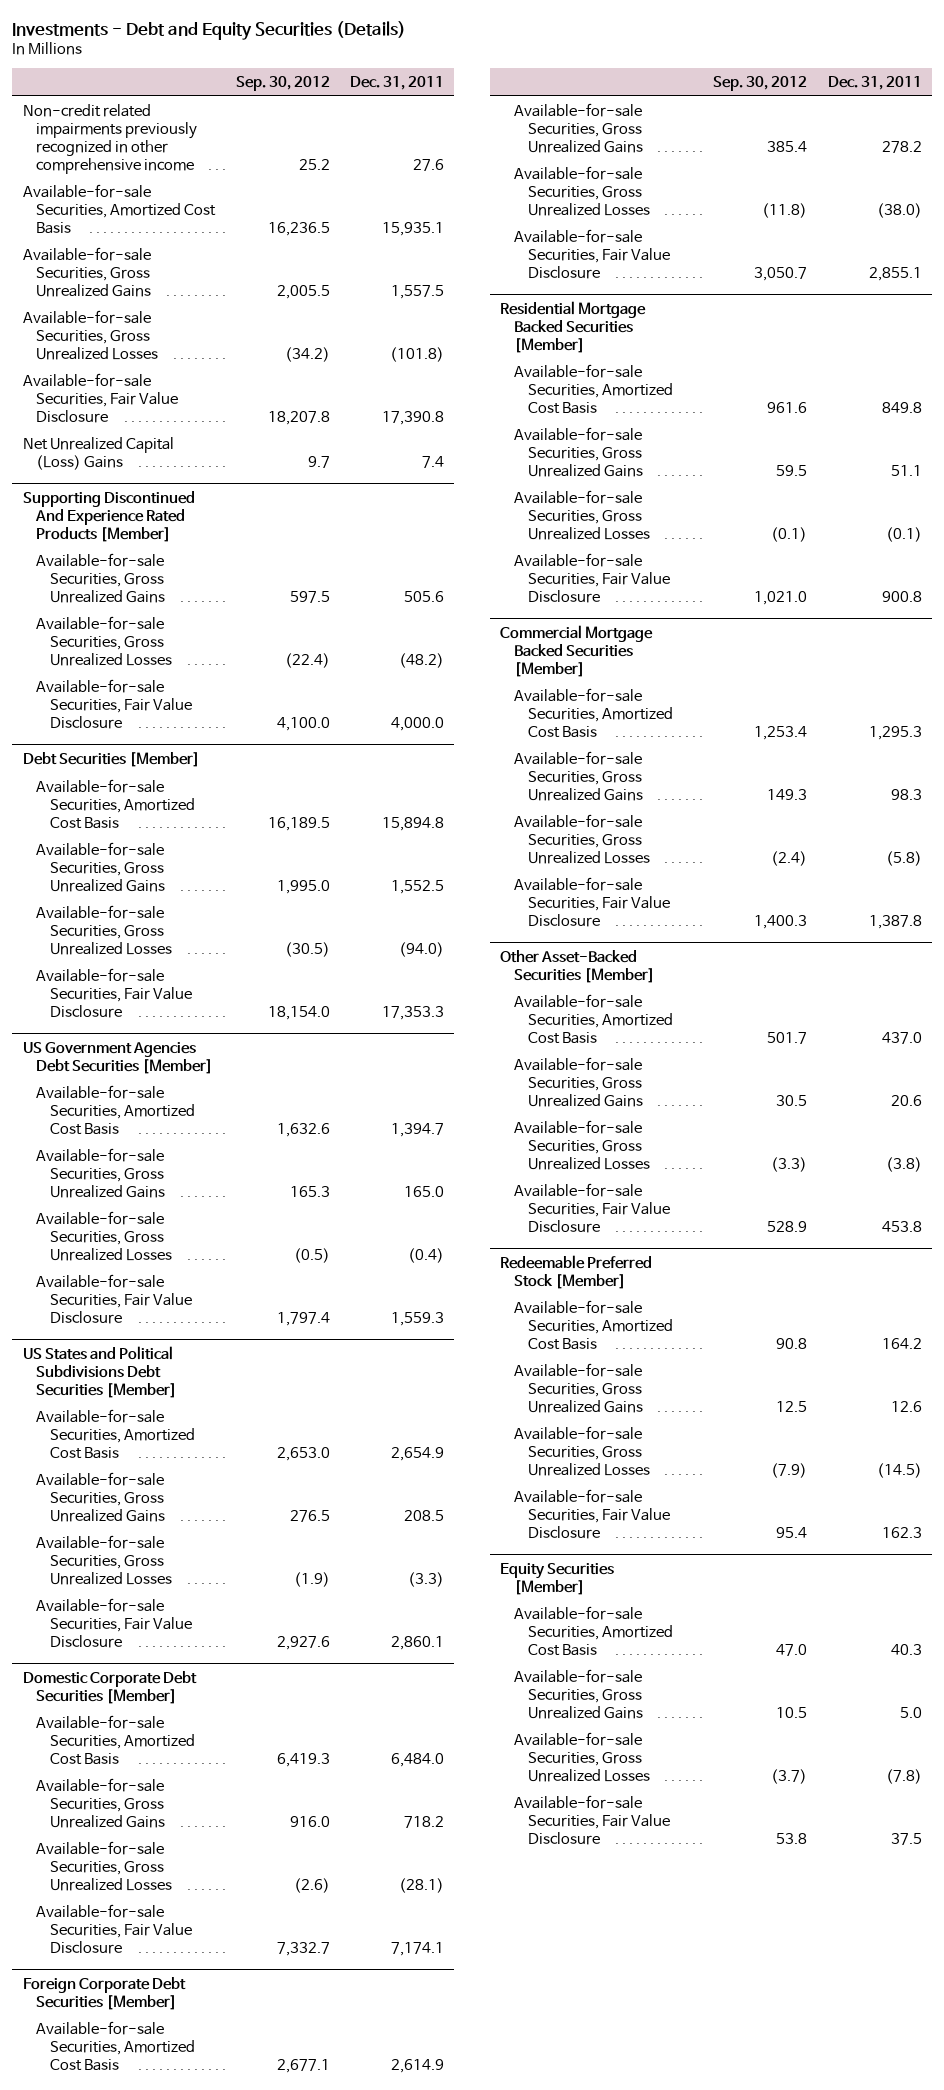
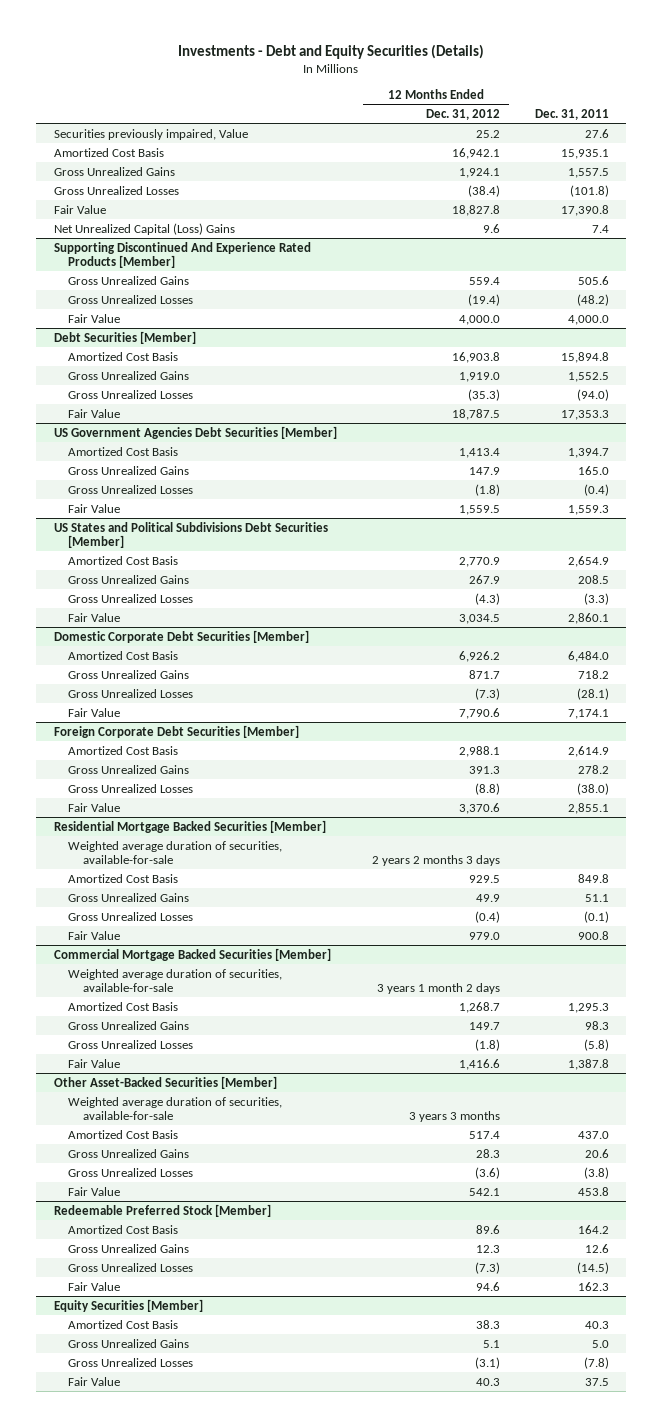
- | Sep. 30, 2012 | Dec. 31, 2011
+ | 12 Months Ended Dec. 31, 2012 | Dec. 31, 2011
- Non-credit related impairments previously recognized in other comprehensive income | 25.2 | 27.6
- Available-for-sale Securities, Amortized Cost Basis | 16,236.5 | 15,935.1
- Available-for-sale Securities, Gross Unrealized Gains | 2,005.5 | 1,557.5
- Available-for-sale Securities, Gross Unrealized Losses | (34.2) | (101.8)
- Available-for-sale Securities, Fair Value Disclosure | 18,207.8 | 17,390.8
+ Securities previously impaired, Value | 25.2 | 27.6
+ Amortized Cost Basis | 16,942.1 | 15,935.1
+ Gross Unrealized Gains | 1,924.1 | 1,557.5
+ Gross Unrealized Losses | (38.4) | (101.8)
+ Fair Value | 18,827.8 | 17,390.8
@ Supporting Discontinued And Experience Rated Products [Member]
- Available-for-sale Securities, Gross Unrealized Gains | 597.5 | 505.6
- Available-for-sale Securities, Gross Unrealized Losses | (22.4) | (48.2)
- Available-for-sale Securities, Fair Value Disclosure | 4,100.0 | 4,000.0
+ Gross Unrealized Gains | 559.4 | 505.6
+ Gross Unrealized Losses | (19.4) | (48.2)
+ Fair Value | 4,000.0 | 4,000.0
@ Debt Securities [Member]
- Available-for-sale Securities, Amortized Cost Basis | 16,189.5 | 15,894.8
- Available-for-sale Securities, Gross Unrealized Gains | 1,995.0 | 1,552.5
- Available-for-sale Securities, Gross Unrealized Losses | (30.5) | (94.0)
- Available-for-sale Securities, Fair Value Disclosure | 18,154.0 | 17,353.3
+ Amortized Cost Basis | 16,903.8 | 15,894.8
+ Gross Unrealized Gains | 1,919.0 | 1,552.5
+ Gross Unrealized Losses | (35.3) | (94.0)
+ Fair Value | 18,787.5 | 17,353.3
@ US Government Agencies Debt Securities [Member]
- Available-for-sale Securities, Amortized Cost Basis | 1,632.6 | 1,394.7
- Available-for-sale Securities, Gross Unrealized Gains | 165.3 | 165.0
- Available-for-sale Securities, Gross Unrealized Losses | (0.5) | (0.4)
- Available-for-sale Securities, Fair Value Disclosure | 1,797.4 | 1,559.3
+ Amortized Cost Basis | 1,413.4 | 1,394.7
+ Gross Unrealized Gains | 147.9 | 165.0
+ Gross Unrealized Losses | (1.8) | (0.4)
+ Fair Value | 1,559.5 | 1,559.3
@ US States and Political Subdivisions Debt Securities [Member]
- Available-for-sale Securities, Amortized Cost Basis | 2,653.0 | 2,654.9
- Available-for-sale Securities, Gross Unrealized Gains | 276.5 | 208.5
- Available-for-sale Securities, Gross Unrealized Losses | (1.9) | (3.3)
- Available-for-sale Securities, Fair Value Disclosure | 2,927.6 | 2,860.1
+ Amortized Cost Basis | 2,770.9 | 2,654.9
+ Gross Unrealized Gains | 267.9 | 208.5
+ Gross Unrealized Losses | (4.3) | (3.3)
+ Fair Value | 3,034.5 | 2,860.1
@ Domestic Corporate Debt Securities [Member]
- Available-for-sale Securities, Amortized Cost Basis | 6,419.3 | 6,484.0
- Available-for-sale Securities, Gross Unrealized Gains | 916.0 | 718.2
- Available-for-sale Securities, Gross Unrealized Losses | (2.6) | (28.1)
- Available-for-sale Securities, Fair Value Disclosure | 7,332.7 | 7,174.1
+ Amortized Cost Basis | 6,926.2 | 6,484.0
+ Gross Unrealized Gains | 871.7 | 718.2
+ Gross Unrealized Losses | (7.3) | (28.1)
+ Fair Value | 7,790.6 | 7,174.1
@ Foreign Corporate Debt Securities [Member]
- Available-for-sale Securities, Amortized Cost Basis | 2,677.1 | 2,614.9
- Available-for-sale Securities, Gross Unrealized Gains | 385.4 | 278.2
- Available-for-sale Securities, Gross Unrealized Losses | (11.8) | (38.0)
- Available-for-sale Securities, Fair Value Disclosure | 3,050.7 | 2,855.1
+ Amortized Cost Basis | 2,988.1 | 2,614.9
+ Gross Unrealized Gains | 391.3 | 278.2
+ Gross Unrealized Losses | (8.8) | (38.0)
+ Fair Value | 3,370.6 | 2,855.1
@ Residential Mortgage Backed Securities [Member]
- Available-for-sale Securities, Amortized Cost Basis | 961.6 | 849.8
- Available-for-sale Securities, Gross Unrealized Gains | 59.5 | 51.1
- Available-for-sale Securities, Gross Unrealized Losses | (0.1) | (0.1)
- Available-for-sale Securities, Fair Value Disclosure | 1,021.0 | 900.8
+ Weighted average duration of securities, available-for-sale | 2 years 2 months 3 days |
+ Amortized Cost Basis | 929.5 | 849.8
+ Gross Unrealized Gains | 49.9 | 51.1
+ Gross Unrealized Losses | (0.4) | (0.1)
+ Fair Value | 979.0 | 900.8
@ Commercial Mortgage Backed Securities [Member]
- Available-for-sale Securities, Amortized Cost Basis | 1,253.4 | 1,295.3
- Available-for-sale Securities, Gross Unrealized Gains | 149.3 | 98.3
- Available-for-sale Securities, Gross Unrealized Losses | (2.4) | (5.8)
- Available-for-sale Securities, Fair Value Disclosure | 1,400.3 | 1,387.8
+ Weighted average duration of securities, available-for-sale | 3 years 1 month 2 days |
+ Amortized Cost Basis | 1,268.7 | 1,295.3
+ Gross Unrealized Gains | 149.7 | 98.3
+ Gross Unrealized Losses | (1.8) | (5.8)
+ Fair Value | 1,416.6 | 1,387.8
@ Other Asset-Backed Securities [Member]
- Available-for-sale Securities, Amortized Cost Basis | 501.7 | 437.0
- Available-for-sale Securities, Gross Unrealized Gains | 30.5 | 20.6
- Available-for-sale Securities, Gross Unrealized Losses | (3.3) | (3.8)
- Available-for-sale Securities, Fair Value Disclosure | 528.9 | 453.8
+ Weighted average duration of securities, available-for-sale | 3 years 3 months |
+ Amortized Cost Basis | 517.4 | 437.0
+ Gross Unrealized Gains | 28.3 | 20.6
+ Gross Unrealized Losses | (3.6) | (3.8)
+ Fair Value | 542.1 | 453.8
@ Redeemable Preferred Stock [Member]
- Available-for-sale Securities, Amortized Cost Basis | 90.8 | 164.2
- Available-for-sale Securities, Gross Unrealized Gains | 12.5 | 12.6
- Available-for-sale Securities, Gross Unrealized Losses | (7.9) | (14.5)
- Available-for-sale Securities, Fair Value Disclosure | 95.4 | 162.3
+ Amortized Cost Basis | 89.6 | 164.2
+ Gross Unrealized Gains | 12.3 | 12.6
+ Gross Unrealized Losses | (7.3) | (14.5)
+ Fair Value | 94.6 | 162.3
@ Equity Securities [Member]
- Available-for-sale Securities, Amortized Cost Basis | 47.0 | 40.3
- Available-for-sale Securities, Gross Unrealized Gains | 10.5 | 5.0
- Available-for-sale Securities, Gross Unrealized Losses | (3.7) | (7.8)
- Available-for-sale Securities, Fair Value Disclosure | 53.8 | 37.5
+ Amortized Cost Basis | 38.3 | 40.3
+ Gross Unrealized Gains | 5.1 | 5.0
+ Gross Unrealized Losses | (3.1) | (7.8)
+ Fair Value | 40.3 | 37.5

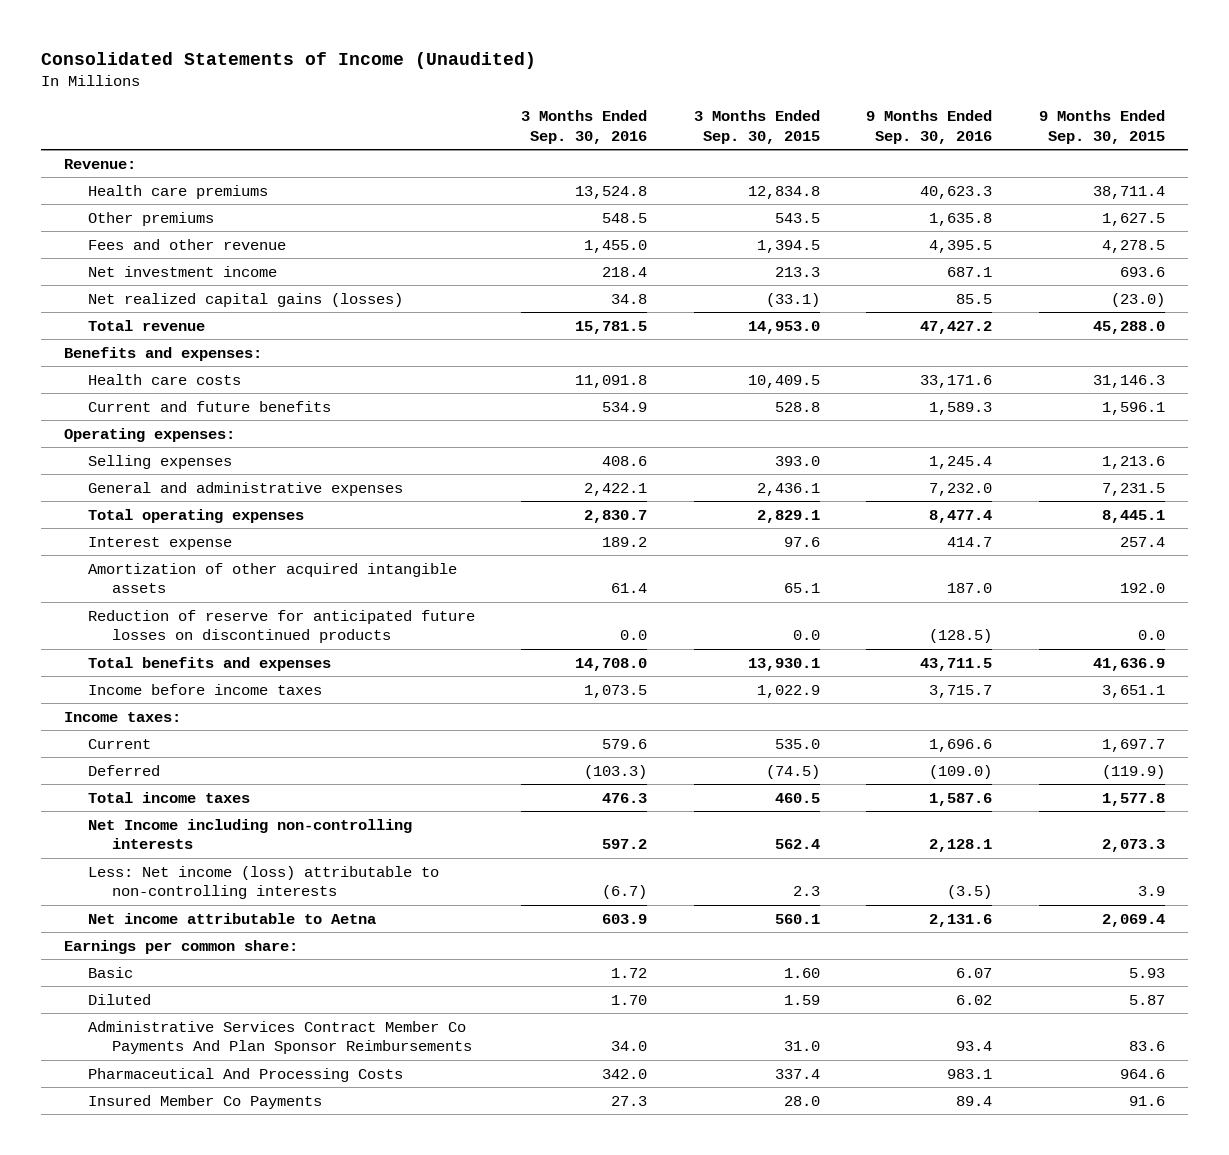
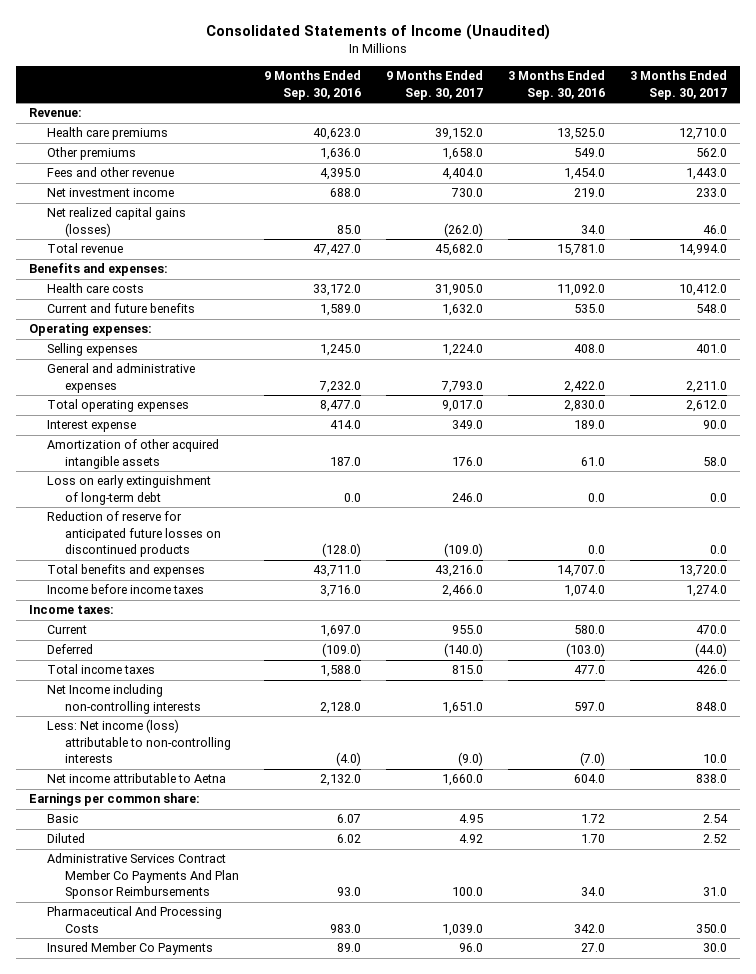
- | 3 Months Ended Sep. 30, 2016 | 3 Months Ended Sep. 30, 2015 | 9 Months Ended Sep. 30, 2016 | 9 Months Ended Sep. 30, 2015
+ | 9 Months Ended Sep. 30, 2016 | 9 Months Ended Sep. 30, 2017 | 3 Months Ended Sep. 30, 2016 | 3 Months Ended Sep. 30, 2017
- Health care premiums | 13,524.8 | 12,834.8 | 40,623.3 | 38,711.4
- Other premiums | 548.5 | 543.5 | 1,635.8 | 1,627.5
- Fees and other revenue | 1,455.0 | 1,394.5 | 4,395.5 | 4,278.5
- Net investment income | 218.4 | 213.3 | 687.1 | 693.6
- Net realized capital gains (losses) | 34.8 | (33.1) | 85.5 | (23.0)
- Total revenue | 15,781.5 | 14,953.0 | 47,427.2 | 45,288.0
+ Health care premiums | 40,623.0 | 39,152.0 | 13,525.0 | 12,710.0
+ Other premiums | 1,636.0 | 1,658.0 | 549.0 | 562.0
+ Fees and other revenue | 4,395.0 | 4,404.0 | 1,454.0 | 1,443.0
+ Net investment income | 688.0 | 730.0 | 219.0 | 233.0
+ Net realized capital gains (losses) | 85.0 | (262.0) | 34.0 | 46.0
+ Total revenue | 47,427.0 | 45,682.0 | 15,781.0 | 14,994.0
- Health care costs | 11,091.8 | 10,409.5 | 33,171.6 | 31,146.3
- Current and future benefits | 534.9 | 528.8 | 1,589.3 | 1,596.1
+ Health care costs | 33,172.0 | 31,905.0 | 11,092.0 | 10,412.0
+ Current and future benefits | 1,589.0 | 1,632.0 | 535.0 | 548.0
- Selling expenses | 408.6 | 393.0 | 1,245.4 | 1,213.6
- General and administrative expenses | 2,422.1 | 2,436.1 | 7,232.0 | 7,231.5
- Total operating expenses | 2,830.7 | 2,829.1 | 8,477.4 | 8,445.1
- Interest expense | 189.2 | 97.6 | 414.7 | 257.4
- Amortization of other acquired intangible assets | 61.4 | 65.1 | 187.0 | 192.0
- Reduction of reserve for anticipated future losses on discontinued products | 0.0 | 0.0 | (128.5) | 0.0
- Total benefits and expenses | 14,708.0 | 13,930.1 | 43,711.5 | 41,636.9
- Income before income taxes | 1,073.5 | 1,022.9 | 3,715.7 | 3,651.1
+ Selling expenses | 1,245.0 | 1,224.0 | 408.0 | 401.0
+ General and administrative expenses | 7,232.0 | 7,793.0 | 2,422.0 | 2,211.0
+ Total operating expenses | 8,477.0 | 9,017.0 | 2,830.0 | 2,612.0
+ Interest expense | 414.0 | 349.0 | 189.0 | 90.0
+ Amortization of other acquired intangible assets | 187.0 | 176.0 | 61.0 | 58.0
+ Loss on early extinguishment of long-term debt | 0.0 | 246.0 | 0.0 | 0.0
+ Reduction of reserve for anticipated future losses on discontinued products | (128.0) | (109.0) | 0.0 | 0.0
+ Total benefits and expenses | 43,711.0 | 43,216.0 | 14,707.0 | 13,720.0
+ Income before income taxes | 3,716.0 | 2,466.0 | 1,074.0 | 1,274.0
- Current | 579.6 | 535.0 | 1,696.6 | 1,697.7
- Deferred | (103.3) | (74.5) | (109.0) | (119.9)
- Total income taxes | 476.3 | 460.5 | 1,587.6 | 1,577.8
- Net Income including non-controlling interests | 597.2 | 562.4 | 2,128.1 | 2,073.3
- Less: Net income (loss) attributable to non-controlling interests | (6.7) | 2.3 | (3.5) | 3.9
- Net income attributable to Aetna | 603.9 | 560.1 | 2,131.6 | 2,069.4
+ Current | 1,697.0 | 955.0 | 580.0 | 470.0
+ Deferred | (109.0) | (140.0) | (103.0) | (44.0)
+ Total income taxes | 1,588.0 | 815.0 | 477.0 | 426.0
+ Net Income including non-controlling interests | 2,128.0 | 1,651.0 | 597.0 | 848.0
+ Less: Net income (loss) attributable to non-controlling interests | (4.0) | (9.0) | (7.0) | 10.0
+ Net income attributable to Aetna | 2,132.0 | 1,660.0 | 604.0 | 838.0
- Administrative Services Contract Member Co Payments And Plan Sponsor Reimbursements | 34.0 | 31.0 | 93.4 | 83.6
- Pharmaceutical And Processing Costs | 342.0 | 337.4 | 983.1 | 964.6
- Insured Member Co Payments | 27.3 | 28.0 | 89.4 | 91.6
+ Administrative Services Contract Member Co Payments And Plan Sponsor Reimbursements | 93.0 | 100.0 | 34.0 | 31.0
+ Pharmaceutical And Processing Costs | 983.0 | 1,039.0 | 342.0 | 350.0
+ Insured Member Co Payments | 89.0 | 96.0 | 27.0 | 30.0

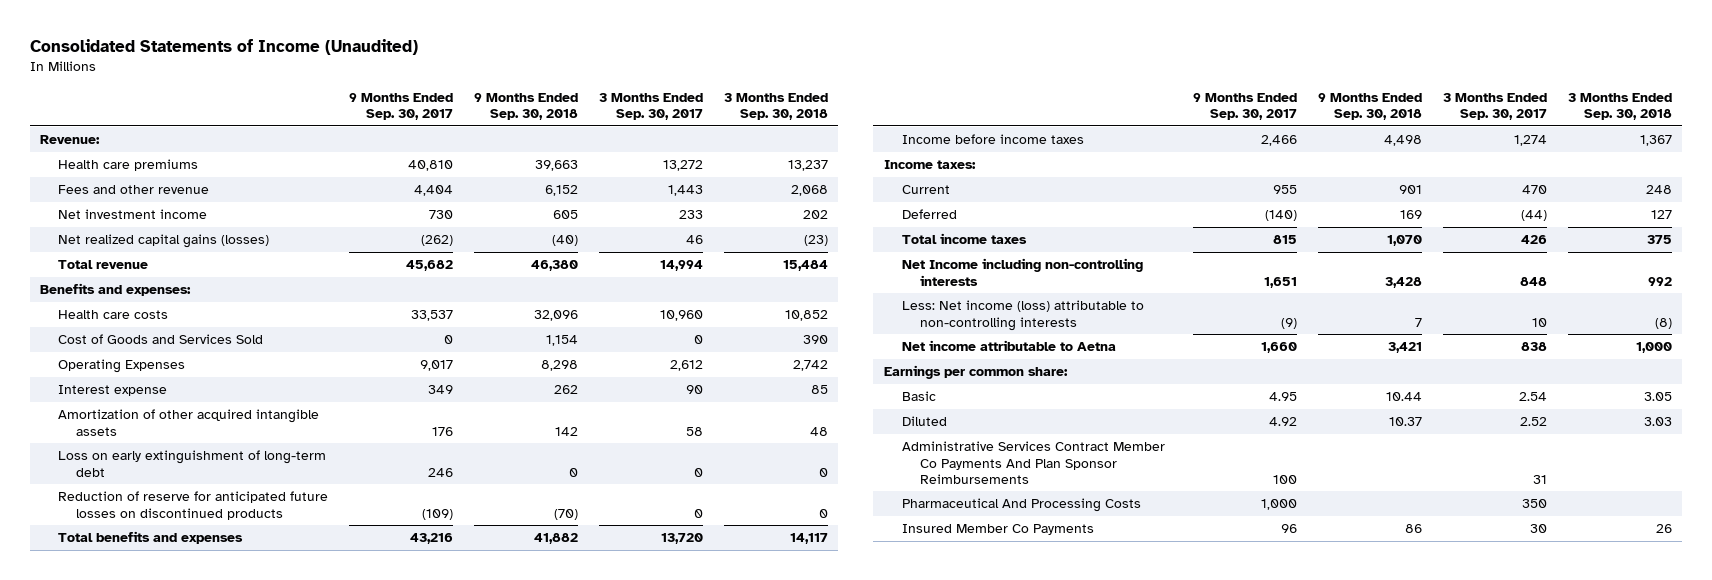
- | 9 Months Ended Sep. 30, 2016 | 9 Months Ended Sep. 30, 2017 | 3 Months Ended Sep. 30, 2016 | 3 Months Ended Sep. 30, 2017
+ | 9 Months Ended Sep. 30, 2017 | 9 Months Ended Sep. 30, 2018 | 3 Months Ended Sep. 30, 2017 | 3 Months Ended Sep. 30, 2018
- Health care premiums | 40,623.0 | 39,152.0 | 13,525.0 | 12,710.0
- Other premiums | 1,636.0 | 1,658.0 | 549.0 | 562.0
- Fees and other revenue | 4,395.0 | 4,404.0 | 1,454.0 | 1,443.0
- Net investment income | 688.0 | 730.0 | 219.0 | 233.0
- Net realized capital gains (losses) | 85.0 | (262.0) | 34.0 | 46.0
- Total revenue | 47,427.0 | 45,682.0 | 15,781.0 | 14,994.0
+ Health care premiums | 40,810 | 39,663 | 13,272 | 13,237
+ Fees and other revenue | 4,404 | 6,152 | 1,443 | 2,068
+ Net investment income | 730 | 605 | 233 | 202
+ Net realized capital gains (losses) | (262) | (40) | 46 | (23)
+ Total revenue | 45,682 | 46,380 | 14,994 | 15,484
- Health care costs | 33,172.0 | 31,905.0 | 11,092.0 | 10,412.0
- Current and future benefits | 1,589.0 | 1,632.0 | 535.0 | 548.0
- Operating expenses:
- Selling expenses | 1,245.0 | 1,224.0 | 408.0 | 401.0
- General and administrative expenses | 7,232.0 | 7,793.0 | 2,422.0 | 2,211.0
- Total operating expenses | 8,477.0 | 9,017.0 | 2,830.0 | 2,612.0
- Interest expense | 414.0 | 349.0 | 189.0 | 90.0
- Amortization of other acquired intangible assets | 187.0 | 176.0 | 61.0 | 58.0
- Loss on early extinguishment of long-term debt | 0.0 | 246.0 | 0.0 | 0.0
- Reduction of reserve for anticipated future losses on discontinued products | (128.0) | (109.0) | 0.0 | 0.0
- Total benefits and expenses | 43,711.0 | 43,216.0 | 14,707.0 | 13,720.0
- Income before income taxes | 3,716.0 | 2,466.0 | 1,074.0 | 1,274.0
+ Health care costs | 33,537 | 32,096 | 10,960 | 10,852
+ Cost of Goods and Services Sold | 0 | 1,154 | 0 | 390
+ Operating Expenses | 9,017 | 8,298 | 2,612 | 2,742
+ Interest expense | 349 | 262 | 90 | 85
+ Amortization of other acquired intangible assets | 176 | 142 | 58 | 48
+ Loss on early extinguishment of long-term debt | 246 | 0 | 0 | 0
+ Reduction of reserve for anticipated future losses on discontinued products | (109) | (70) | 0 | 0
+ Total benefits and expenses | 43,216 | 41,882 | 13,720 | 14,117
+ Income before income taxes | 2,466 | 4,498 | 1,274 | 1,367
- Current | 1,697.0 | 955.0 | 580.0 | 470.0
- Deferred | (109.0) | (140.0) | (103.0) | (44.0)
- Total income taxes | 1,588.0 | 815.0 | 477.0 | 426.0
- Net Income including non-controlling interests | 2,128.0 | 1,651.0 | 597.0 | 848.0
- Less: Net income (loss) attributable to non-controlling interests | (4.0) | (9.0) | (7.0) | 10.0
- Net income attributable to Aetna | 2,132.0 | 1,660.0 | 604.0 | 838.0
+ Current | 955 | 901 | 470 | 248
+ Deferred | (140) | 169 | (44) | 127
+ Total income taxes | 815 | 1,070 | 426 | 375
+ Net Income including non-controlling interests | 1,651 | 3,428 | 848 | 992
+ Less: Net income (loss) attributable to non-controlling interests | (9) | 7 | 10 | (8)
+ Net income attributable to Aetna | 1,660 | 3,421 | 838 | 1,000
- Administrative Services Contract Member Co Payments And Plan Sponsor Reimbursements | 93.0 | 100.0 | 34.0 | 31.0
- Pharmaceutical And Processing Costs | 983.0 | 1,039.0 | 342.0 | 350.0
- Insured Member Co Payments | 89.0 | 96.0 | 27.0 | 30.0
+ Administrative Services Contract Member Co Payments And Plan Sponsor Reimbursements | 100 | | 31 |
+ Pharmaceutical And Processing Costs | 1,000 | | 350 |
+ Insured Member Co Payments | 96 | 86 | 30 | 26

